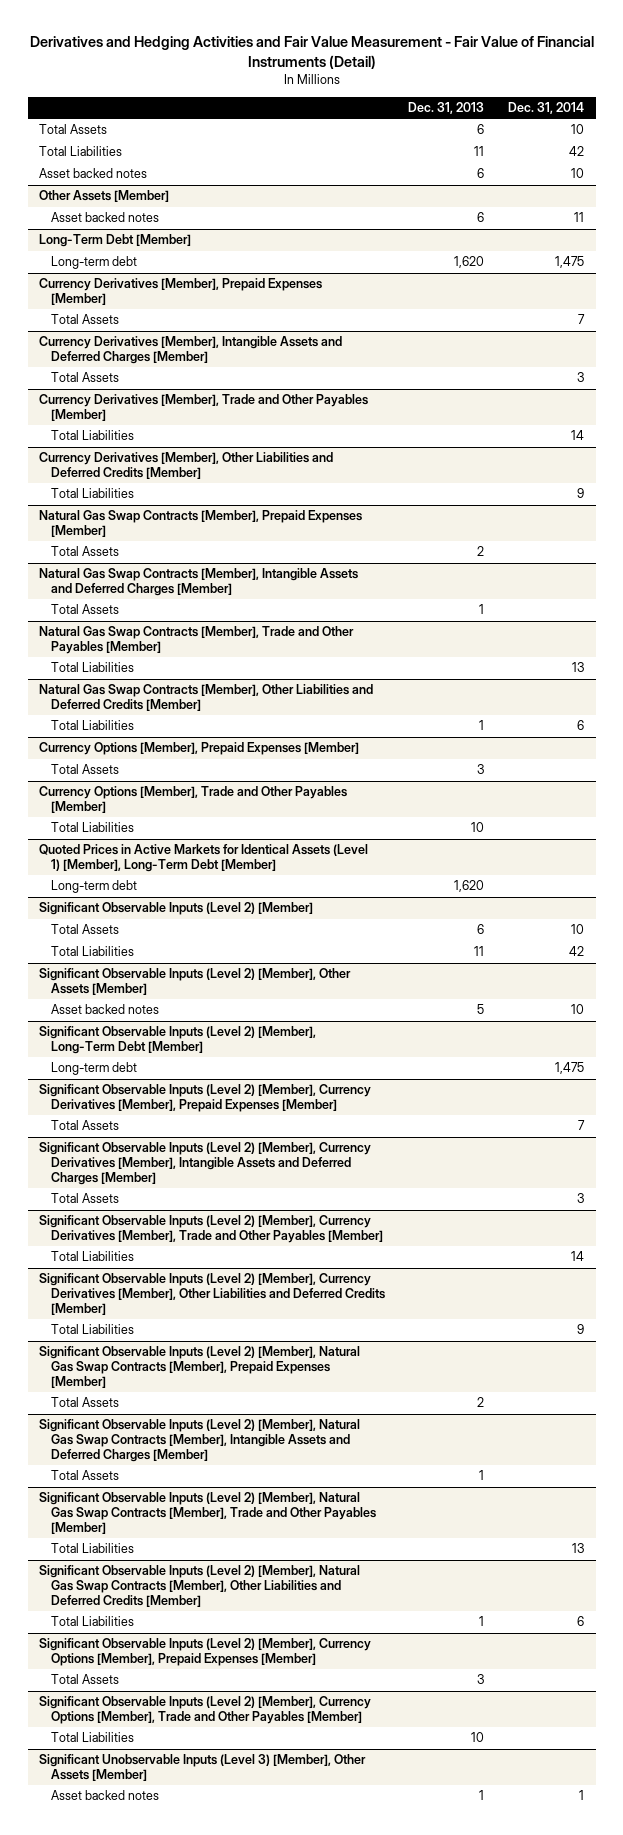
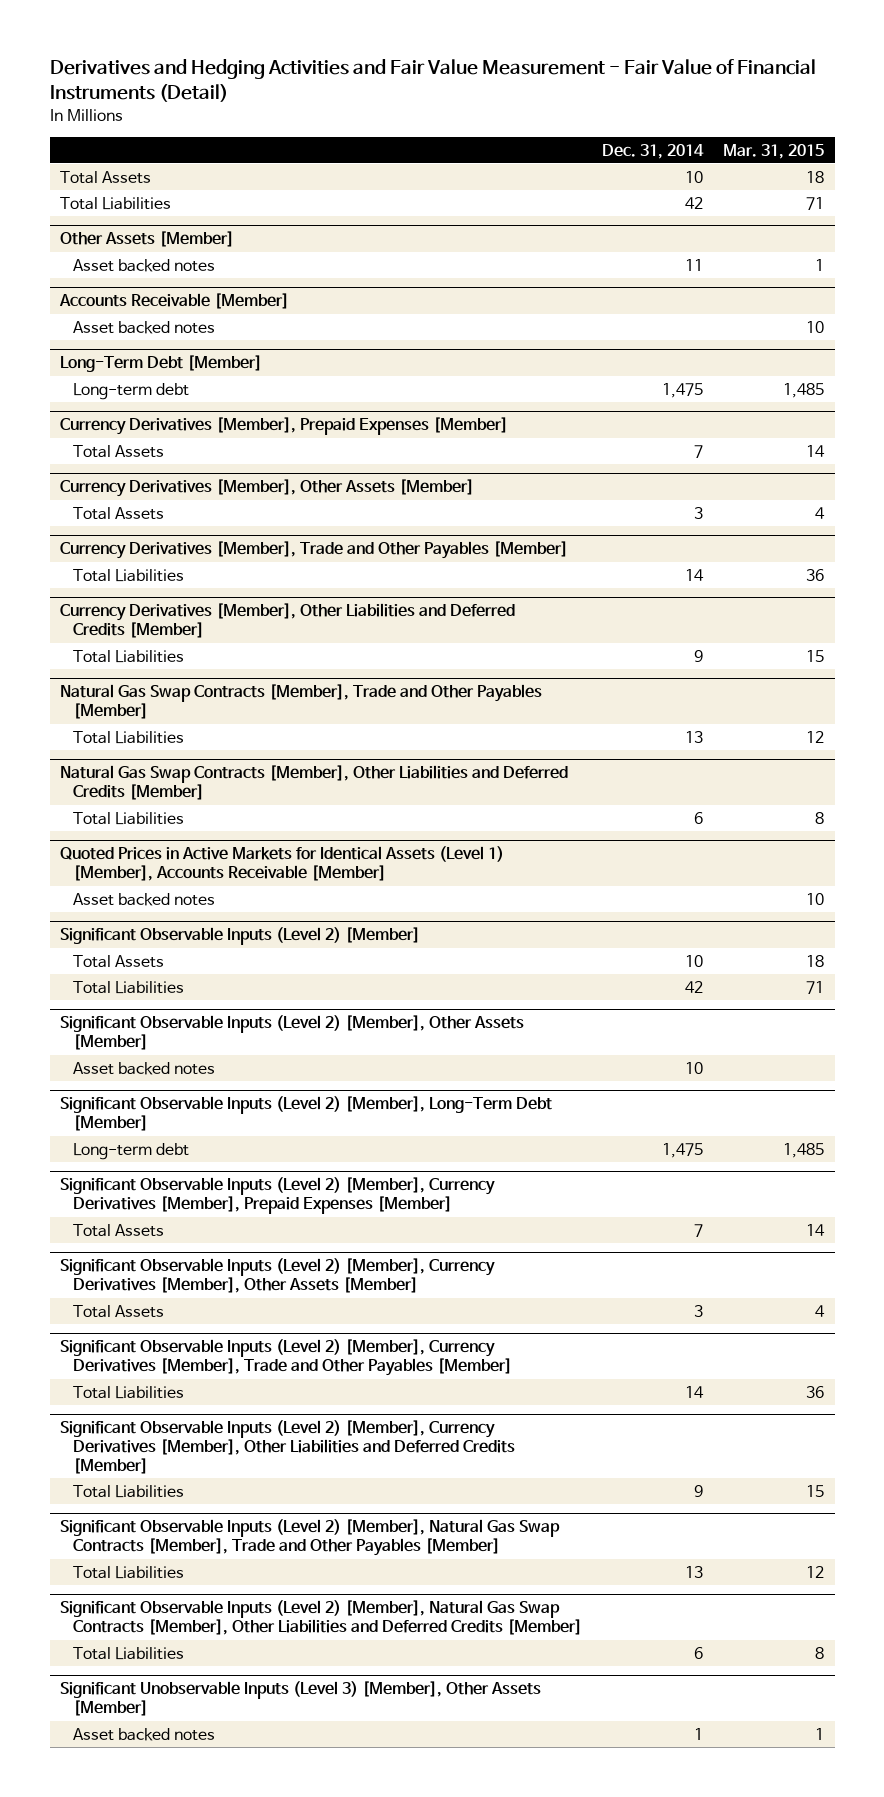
- | Dec. 31, 2013 | Dec. 31, 2014
+ | Dec. 31, 2014 | Mar. 31, 2015
- Asset backed notes | 6 | 10
+ Accounts Receivable [Member]
+ Asset backed notes | | 10
- Currency Derivatives [Member], Intangible Assets and Deferred Charges [Member]
+ Currency Derivatives [Member], Other Assets [Member]
- Natural Gas Swap Contracts [Member], Prepaid Expenses [Member]
- Total Assets | 2 |
- Natural Gas Swap Contracts [Member], Intangible Assets and Deferred Charges [Member]
- Total Assets | 1 |
- Currency Options [Member], Prepaid Expenses [Member]
- Total Assets | 3 |
- Currency Options [Member], Trade and Other Payables [Member]
- Total Liabilities | 10 |
- Quoted Prices in Active Markets for Identical Assets (Level 1) [Member], Long-Term Debt [Member]
- Long-term debt | 1,620 |
+ Quoted Prices in Active Markets for Identical Assets (Level 1) [Member], Accounts Receivable [Member]
+ Asset backed notes | | 10
- Significant Observable Inputs (Level 2) [Member], Currency Derivatives [Member], Intangible Assets and Deferred Charges [Member]
+ Significant Observable Inputs (Level 2) [Member], Currency Derivatives [Member], Other Assets [Member]
- Significant Observable Inputs (Level 2) [Member], Natural Gas Swap Contracts [Member], Prepaid Expenses [Member]
- Total Assets | 2 |
- Significant Observable Inputs (Level 2) [Member], Natural Gas Swap Contracts [Member], Intangible Assets and Deferred Charges [Member]
- Total Assets | 1 |
- Significant Observable Inputs (Level 2) [Member], Currency Options [Member], Prepaid Expenses [Member]
- Total Assets | 3 |
- Significant Observable Inputs (Level 2) [Member], Currency Options [Member], Trade and Other Payables [Member]
- Total Liabilities | 10 |

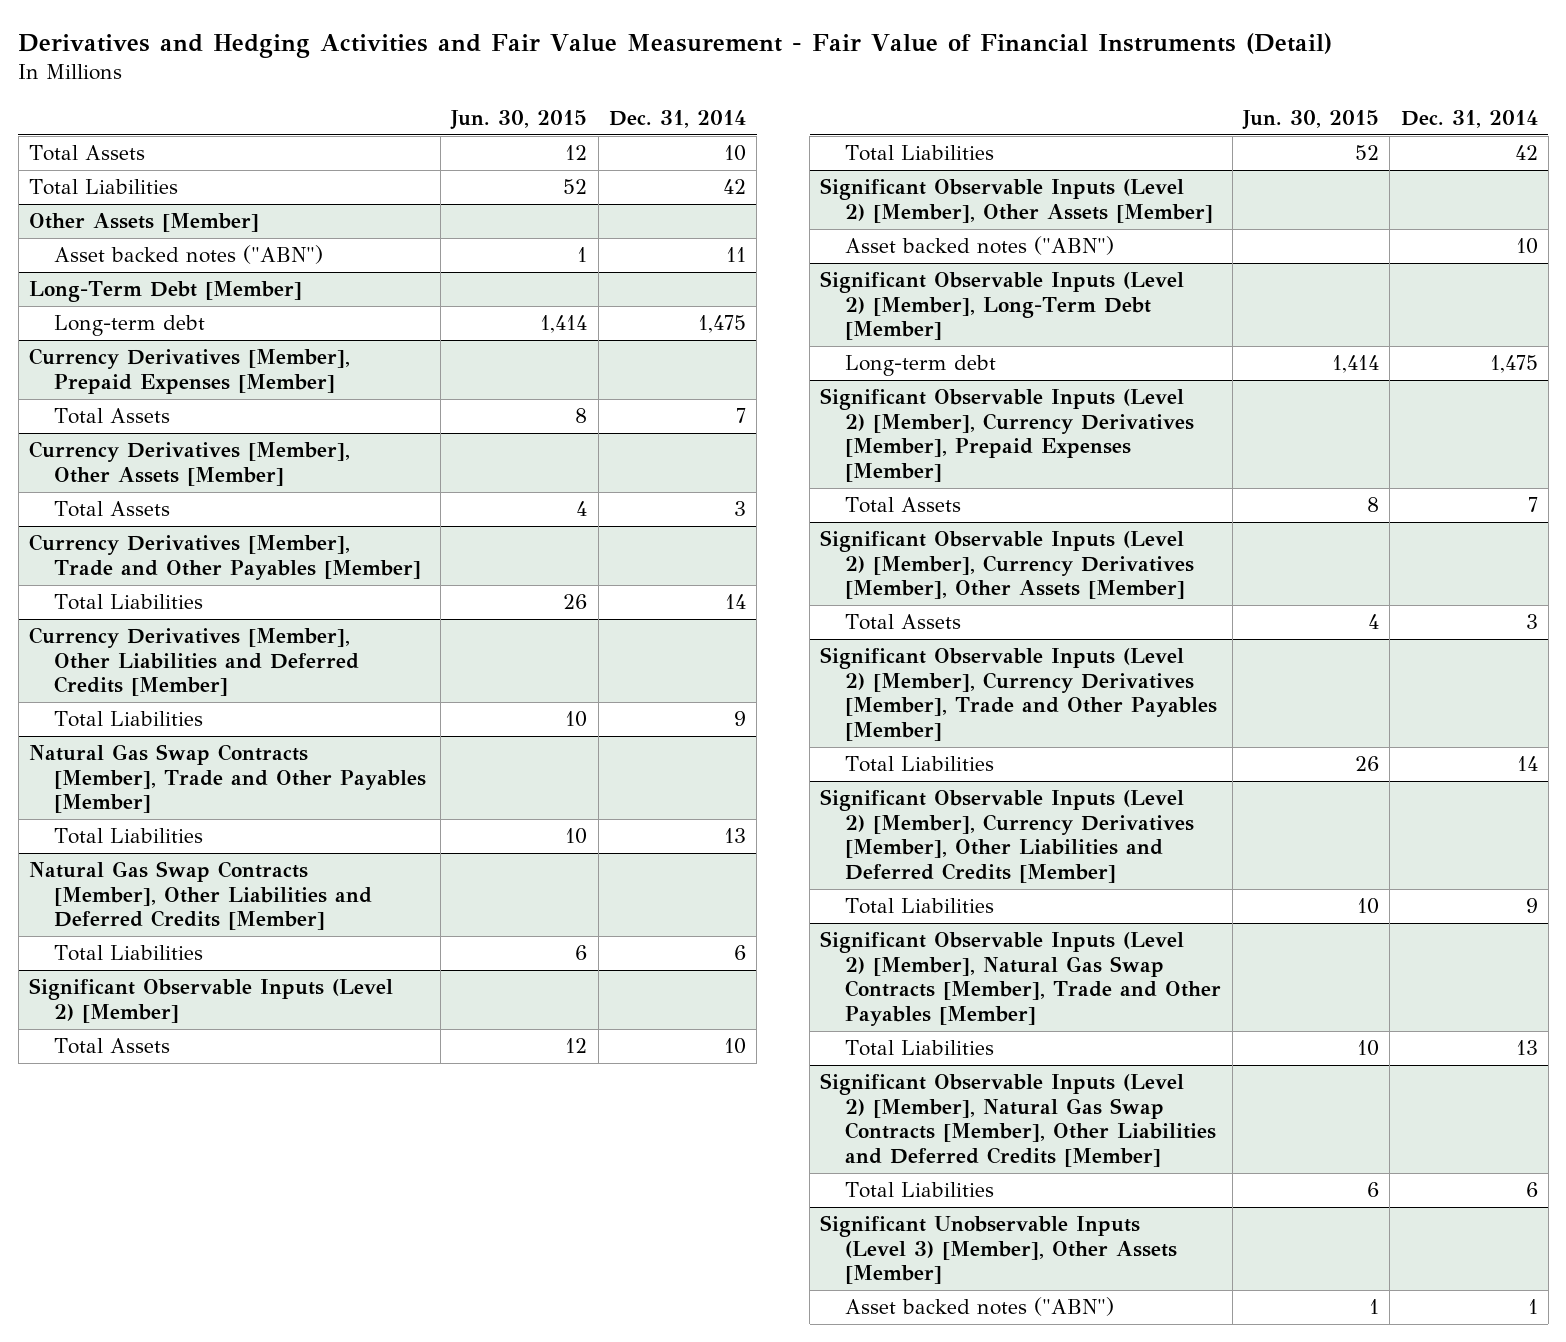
- | Dec. 31, 2014 | Mar. 31, 2015
+ | Jun. 30, 2015 | Dec. 31, 2014
@ Other Assets [Member]
- Asset backed notes | 11 | 1
- Accounts Receivable [Member]
- Asset backed notes | | 10
@ Other Assets [Member]
+ Asset backed notes ("ABN") | 1 | 11
- Quoted Prices in Active Markets for Identical Assets (Level 1) [Member], Accounts Receivable [Member]
- Asset backed notes | | 10
@ Significant Observable Inputs (Level 2) [Member], Other Assets [Member]
- Asset backed notes | 10 |
+ Asset backed notes ("ABN") | | 10
@ Significant Unobservable Inputs (Level 3) [Member], Other Assets [Member]
- Asset backed notes | 1 | 1
+ Asset backed notes ("ABN") | 1 | 1

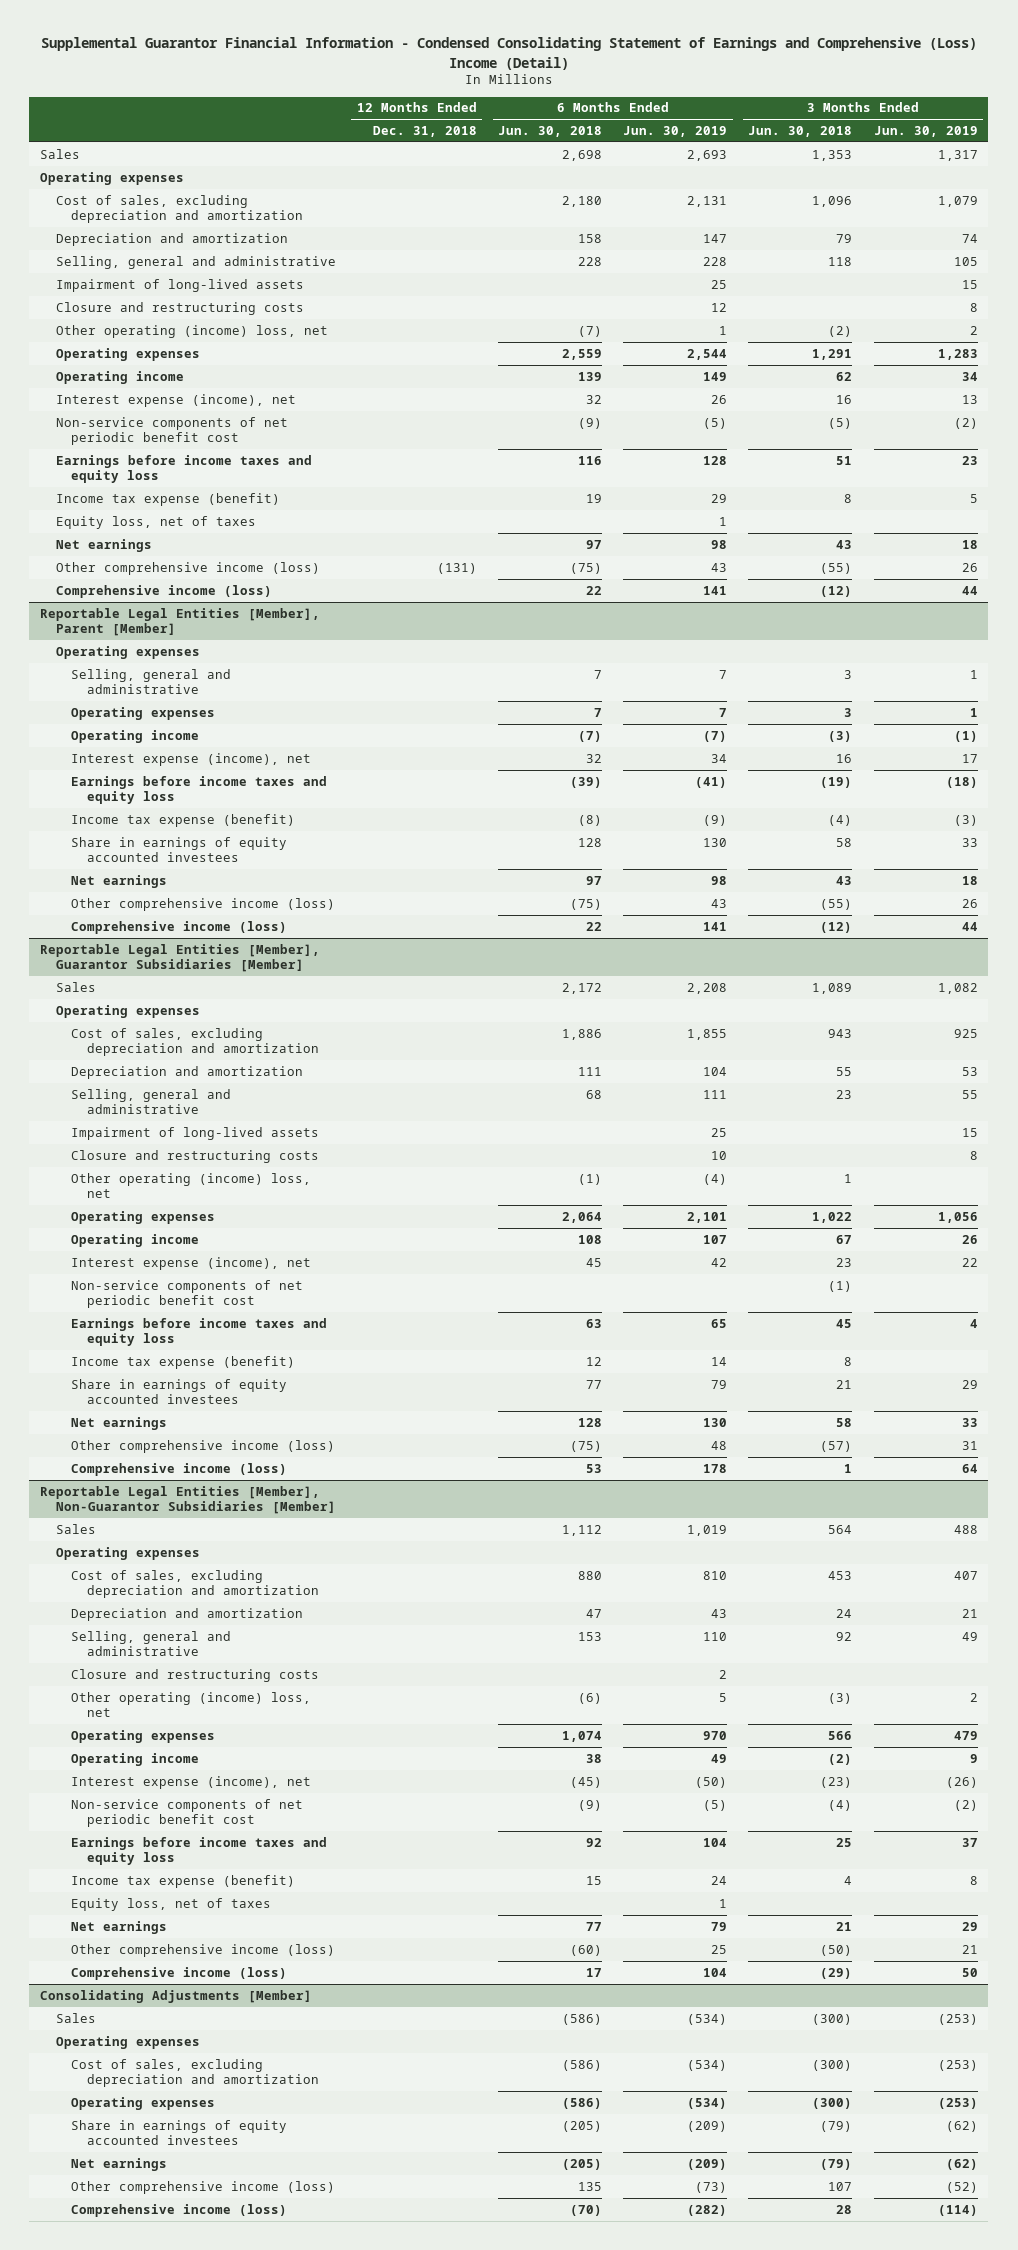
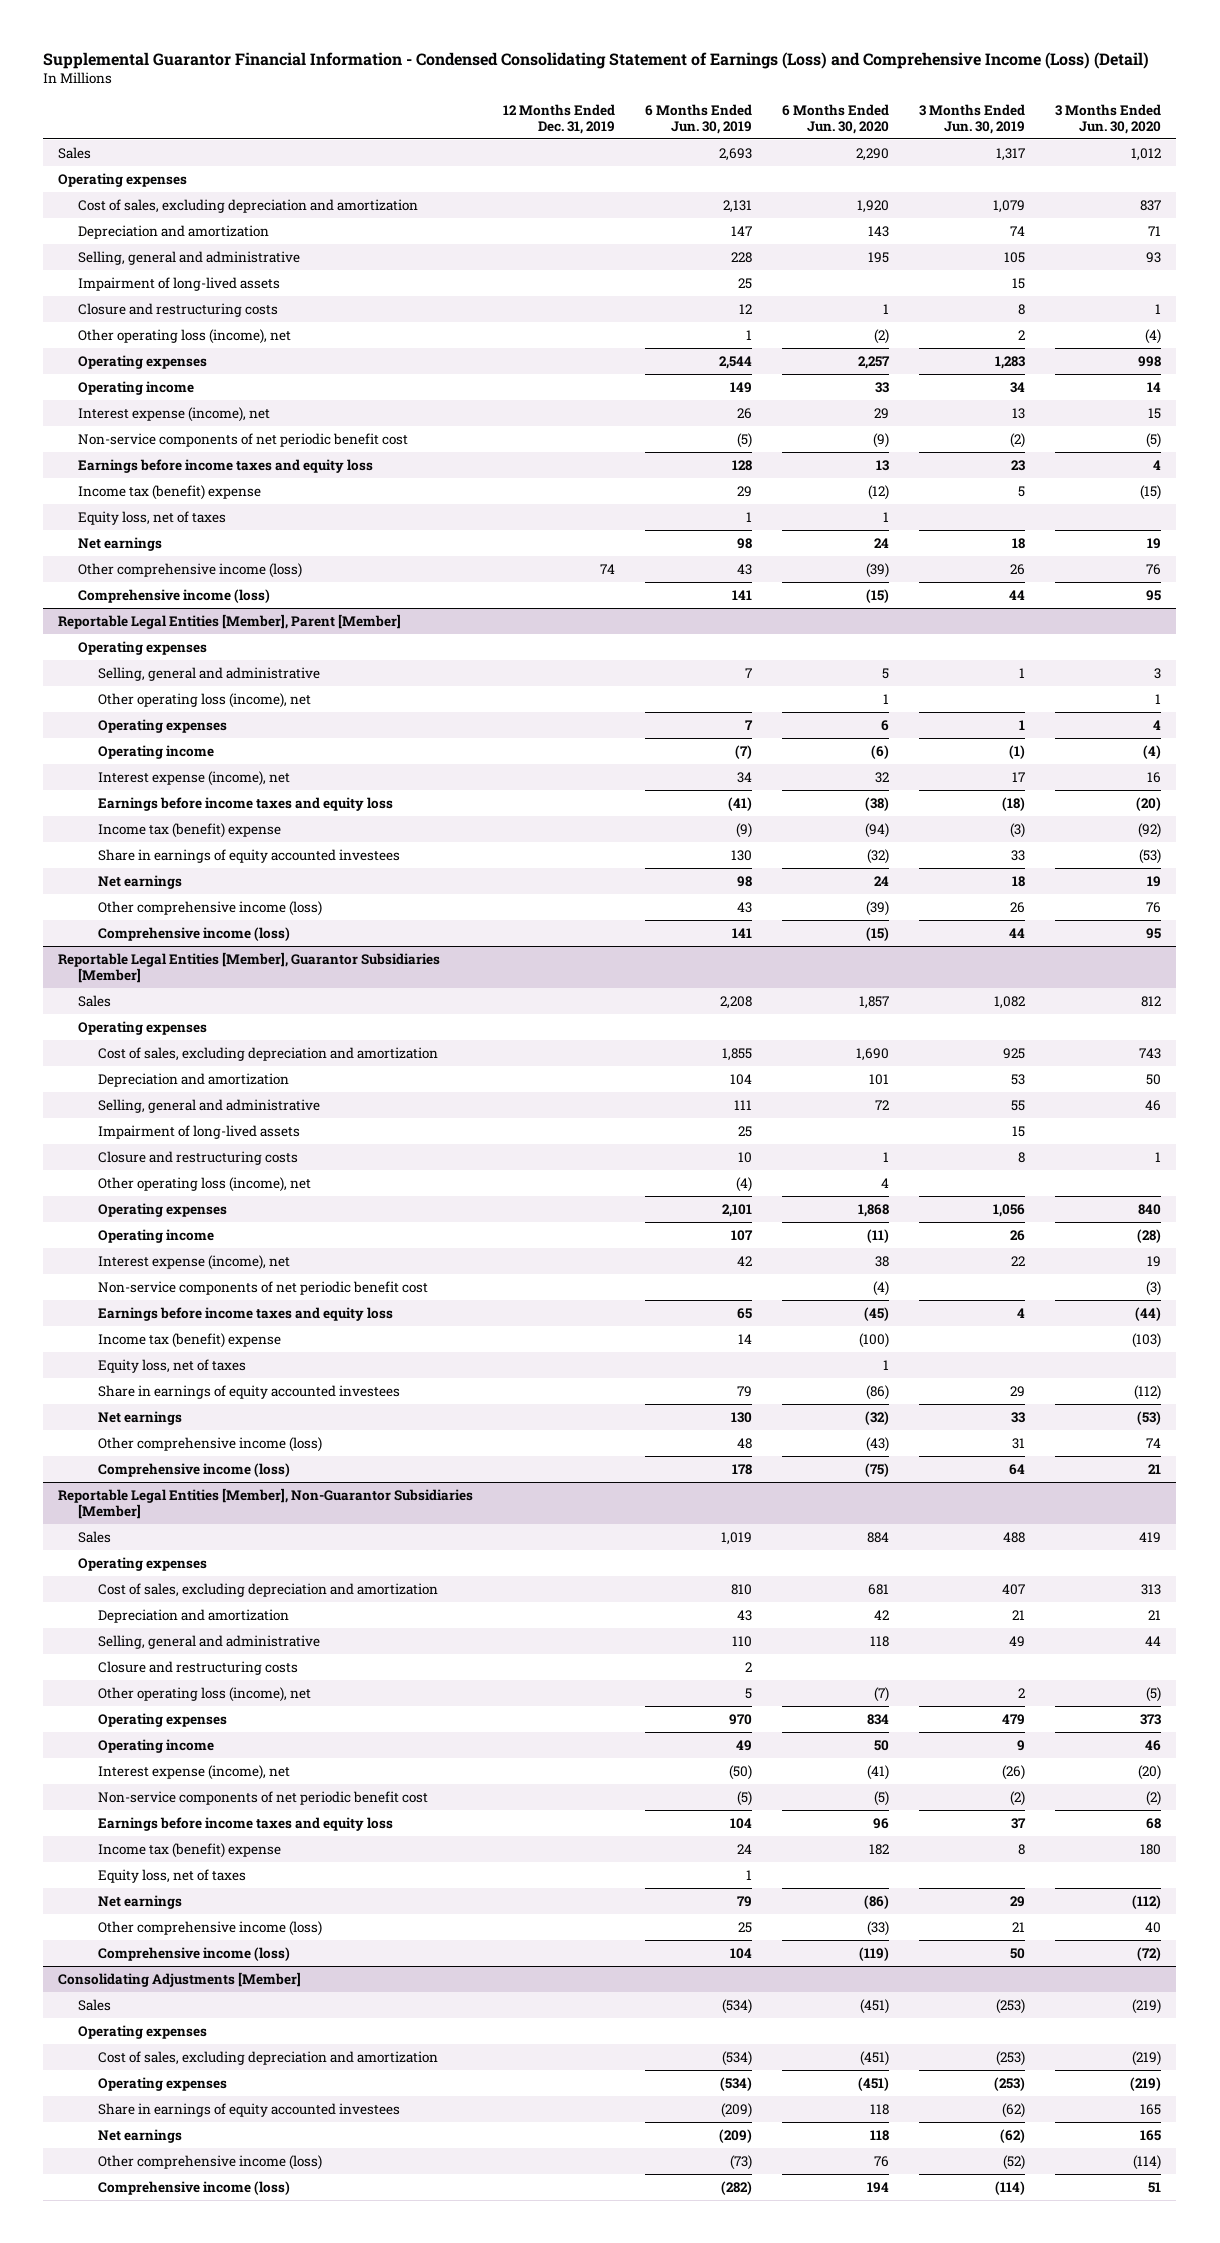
- Supplemental Guarantor Financial Information - Condensed Consolidating Statement of Earnings and Comprehensive (Loss) Income (Detail)
+ Supplemental Guarantor Financial Information - Condensed Consolidating Statement of Earnings (Loss) and Comprehensive Income (Loss) (Detail)
- | 12 Months Ended Dec. 31, 2018 | 6 Months Ended Jun. 30, 2018 | 6 Months Ended Jun. 30, 2019 | 3 Months Ended Jun. 30, 2018 | 3 Months Ended Jun. 30, 2019
+ | 12 Months Ended Dec. 31, 2019 | 6 Months Ended Jun. 30, 2019 | 6 Months Ended Jun. 30, 2020 | 3 Months Ended Jun. 30, 2019 | 3 Months Ended Jun. 30, 2020
- Other operating (income) loss, net | | (7) | 1 | (2) | 2
+ Other operating loss (income), net | | 1 | (2) | 2 | (4)
- Income tax expense (benefit) | | 19 | 29 | 8 | 5
+ Income tax (benefit) expense | | 29 | (12) | 5 | (15)
@ Reportable Legal Entities [Member], Parent [Member]
+ Other operating loss (income), net | | | 1 | | 1
- Income tax expense (benefit) | | (8) | (9) | (4) | (3)
+ Income tax (benefit) expense | | (9) | (94) | (3) | (92)
@ Reportable Legal Entities [Member], Guarantor Subsidiaries [Member]
- Other operating (income) loss, net | | (1) | (4) | 1 |
+ Other operating loss (income), net | | (4) | 4 | |
- Income tax expense (benefit) | | 12 | 14 | 8 |
+ Income tax (benefit) expense | | 14 | (100) | | (103)
+ Equity loss, net of taxes | | | 1 | |
@ Reportable Legal Entities [Member], Non-Guarantor Subsidiaries [Member]
- Other operating (income) loss, net | | (6) | 5 | (3) | 2
+ Other operating loss (income), net | | 5 | (7) | 2 | (5)
- Income tax expense (benefit) | | 15 | 24 | 4 | 8
+ Income tax (benefit) expense | | 24 | 182 | 8 | 180

